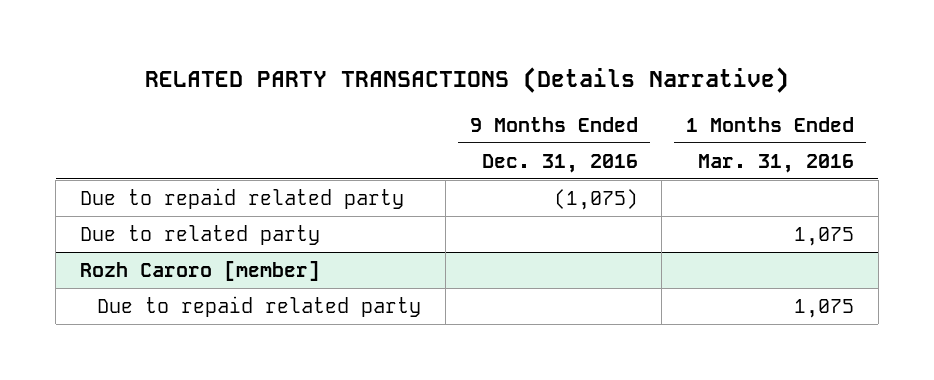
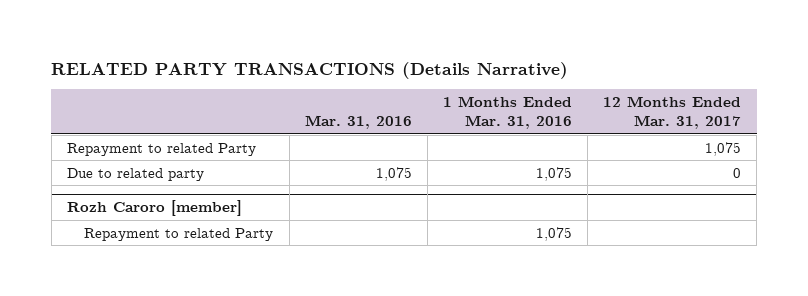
- | 9 Months Ended Dec. 31, 2016 | 1 Months Ended Mar. 31, 2016
+ | Mar. 31, 2016 | 1 Months Ended Mar. 31, 2016 | 12 Months Ended Mar. 31, 2017
- Due to repaid related party | (1,075) |
+ Repayment to related Party | | | 1,075
@ Rozh Caroro [member]
- Due to repaid related party | | 1,075
+ Repayment to related Party | | 1,075 |

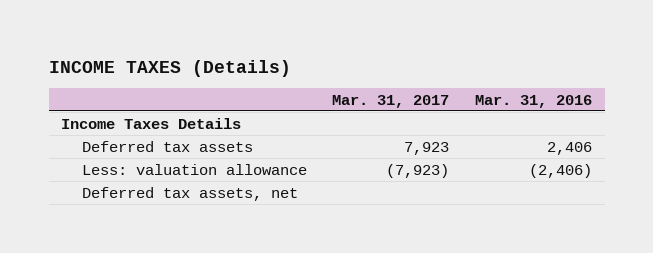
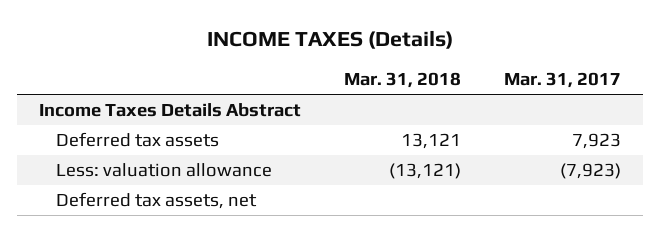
- | Mar. 31, 2017 | Mar. 31, 2016
+ | Mar. 31, 2018 | Mar. 31, 2017
- Income Taxes Details
+ Income Taxes Details Abstract

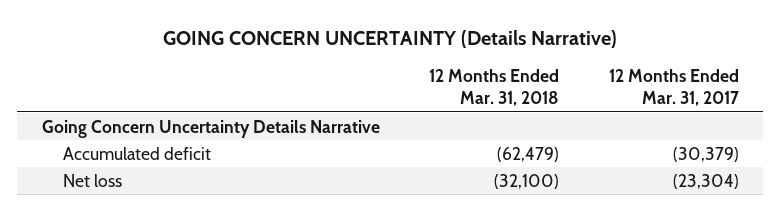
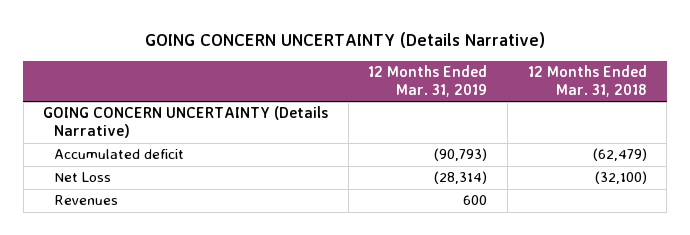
- | 12 Months Ended Mar. 31, 2018 | 12 Months Ended Mar. 31, 2017
+ | 12 Months Ended Mar. 31, 2019 | 12 Months Ended Mar. 31, 2018
- Going Concern Uncertainty Details Narrative
+ GOING CONCERN UNCERTAINTY (Details Narrative)
- Net loss | (32,100) | (23,304)
+ Net Loss | (28,314) | (32,100)
+ Revenues | 600 |

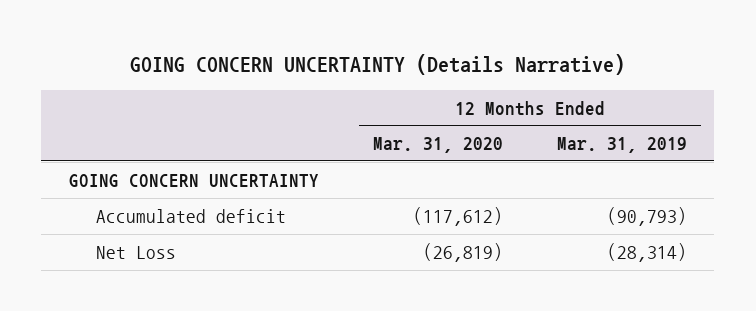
- | 12 Months Ended Mar. 31, 2019 | 12 Months Ended Mar. 31, 2018
+ | 12 Months Ended Mar. 31, 2020 | 12 Months Ended Mar. 31, 2019
- GOING CONCERN UNCERTAINTY (Details Narrative)
+ GOING CONCERN UNCERTAINTY
- Revenues | 600 |

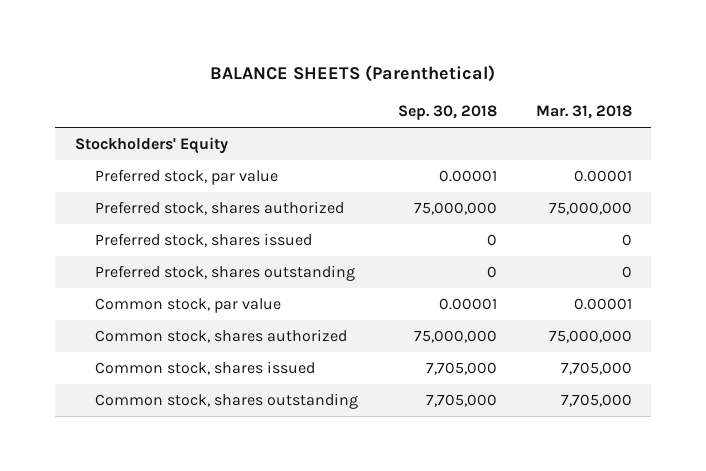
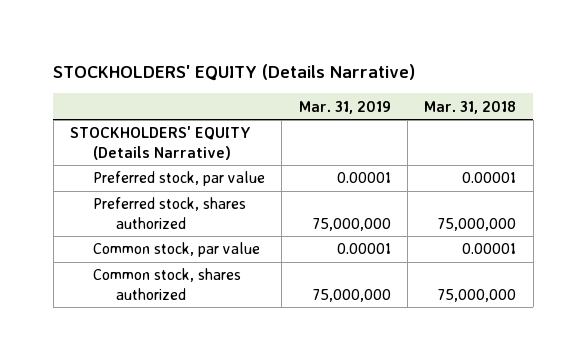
- BALANCE SHEETS (Parenthetical)
+ STOCKHOLDERS' EQUITY (Details Narrative)
- | Sep. 30, 2018 | Mar. 31, 2018
+ | Mar. 31, 2019 | Mar. 31, 2018
- Stockholders' Equity
+ STOCKHOLDERS' EQUITY (Details Narrative)
- Preferred stock, shares issued | 0 | 0
- Preferred stock, shares outstanding | 0 | 0
- Common stock, shares issued | 7,705,000 | 7,705,000
- Common stock, shares outstanding | 7,705,000 | 7,705,000

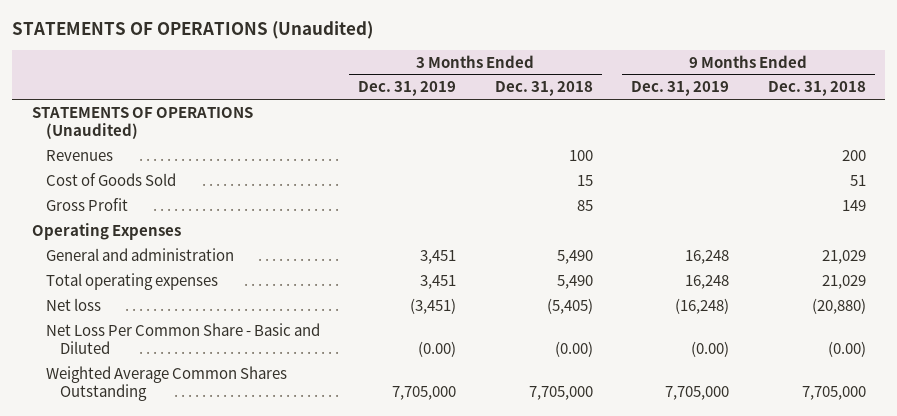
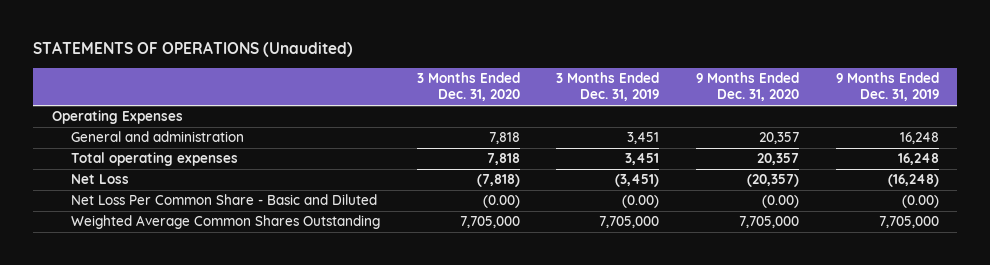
- | 3 Months Ended Dec. 31, 2019 | 3 Months Ended Dec. 31, 2018 | 9 Months Ended Dec. 31, 2019 | 9 Months Ended Dec. 31, 2018
+ | 3 Months Ended Dec. 31, 2020 | 3 Months Ended Dec. 31, 2019 | 9 Months Ended Dec. 31, 2020 | 9 Months Ended Dec. 31, 2019
- STATEMENTS OF OPERATIONS (Unaudited)
- Revenues | | 100 | | 200
- Cost of Goods Sold | | 15 | | 51
- Gross Profit | | 85 | | 149
- Net loss | (3,451) | (5,405) | (16,248) | (20,880)
+ Net Loss | (7,818) | (3,451) | (20,357) | (16,248)

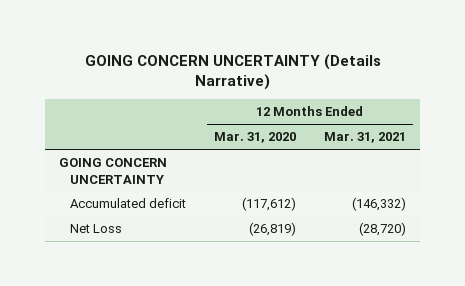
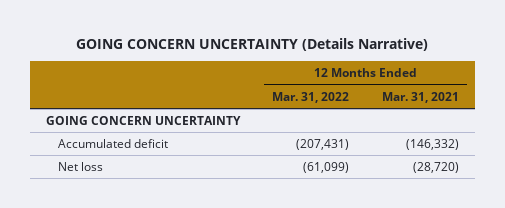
- | 12 Months Ended Mar. 31, 2020 | 12 Months Ended Mar. 31, 2021
+ | 12 Months Ended Mar. 31, 2022 | 12 Months Ended Mar. 31, 2021
- Net Loss | (26,819) | (28,720)
+ Net loss | (61,099) | (28,720)

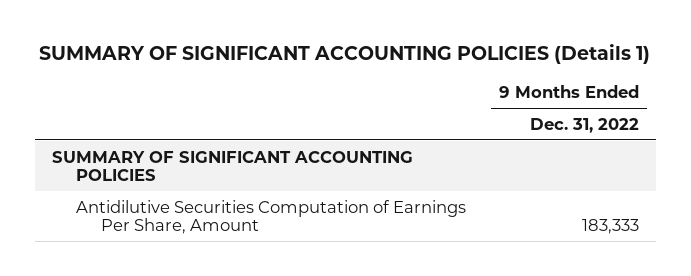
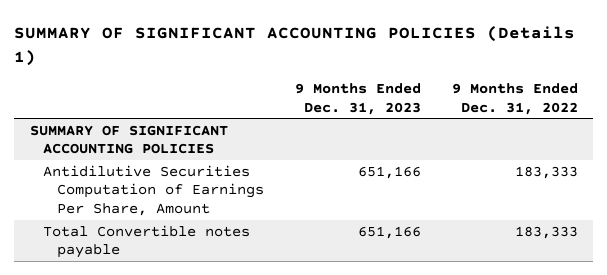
- | 9 Months Ended Dec. 31, 2022
+ | 9 Months Ended Dec. 31, 2023 | 9 Months Ended Dec. 31, 2022
+ Total Convertible notes payable | 651,166 | 183,333

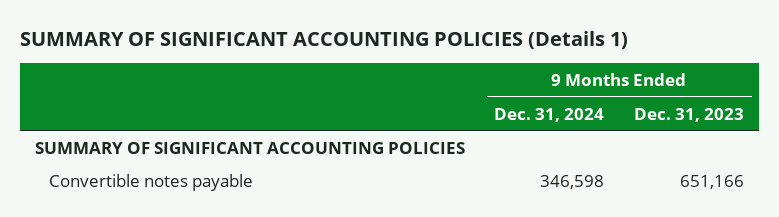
- | 9 Months Ended Dec. 31, 2023 | 9 Months Ended Dec. 31, 2022
+ | 9 Months Ended Dec. 31, 2024 | 9 Months Ended Dec. 31, 2023
- Antidilutive Securities Computation of Earnings Per Share, Amount | 651,166 | 183,333
- Total Convertible notes payable | 651,166 | 183,333
+ Convertible notes payable | 346,598 | 651,166

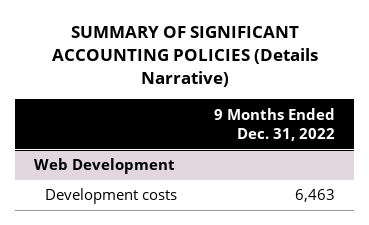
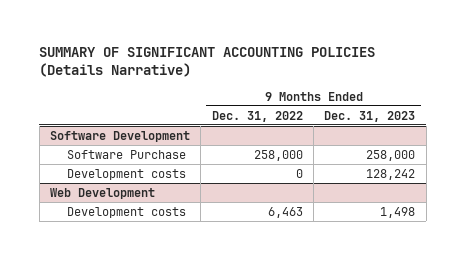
- | 9 Months Ended Dec. 31, 2022
+ | 9 Months Ended Dec. 31, 2022 | 9 Months Ended Dec. 31, 2023
+ Software Development
+ Software Purchase | 258,000 | 258,000
+ Development costs | 0 | 128,242

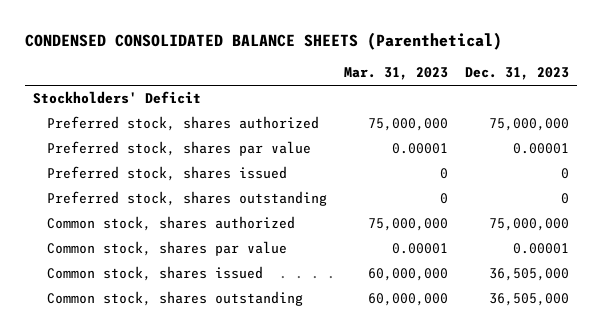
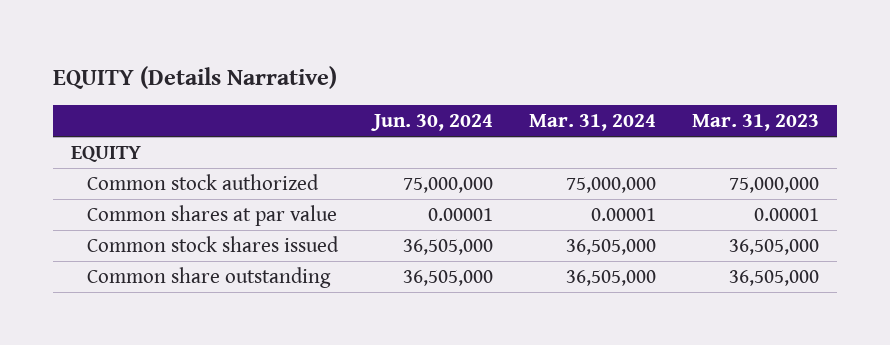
- CONDENSED CONSOLIDATED BALANCE SHEETS (Parenthetical)
+ EQUITY (Details Narrative)
- | Mar. 31, 2023 | Dec. 31, 2023
+ | Jun. 30, 2024 | Mar. 31, 2024 | Mar. 31, 2023
- Stockholders' Deficit
- Preferred stock, shares authorized | 75,000,000 | 75,000,000
- Preferred stock, shares par value | 0.00001 | 0.00001
- Preferred stock, shares issued | 0 | 0
- Preferred stock, shares outstanding | 0 | 0
- Common stock, shares authorized | 75,000,000 | 75,000,000
- Common stock, shares par value | 0.00001 | 0.00001
- Common stock, shares issued | 60,000,000 | 36,505,000
- Common stock, shares outstanding | 60,000,000 | 36,505,000
+ EQUITY
+ Common stock authorized | 75,000,000 | 75,000,000 | 75,000,000
+ Common shares at par value | 0.00001 | 0.00001 | 0.00001
+ Common stock shares issued | 36,505,000 | 36,505,000 | 36,505,000
+ Common share outstanding | 36,505,000 | 36,505,000 | 36,505,000

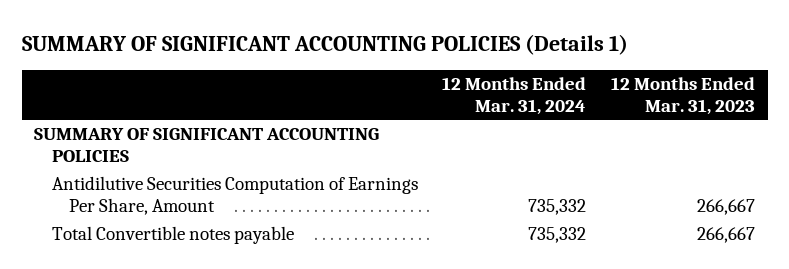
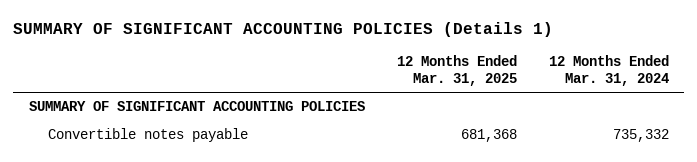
- | 12 Months Ended Mar. 31, 2024 | 12 Months Ended Mar. 31, 2023
+ | 12 Months Ended Mar. 31, 2025 | 12 Months Ended Mar. 31, 2024
- Antidilutive Securities Computation of Earnings Per Share, Amount | 735,332 | 266,667
- Total Convertible notes payable | 735,332 | 266,667
+ Convertible notes payable | 681,368 | 735,332

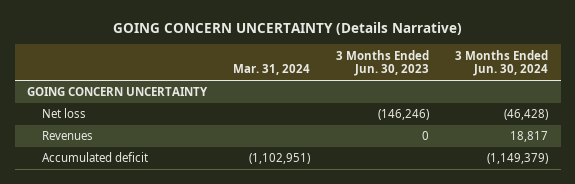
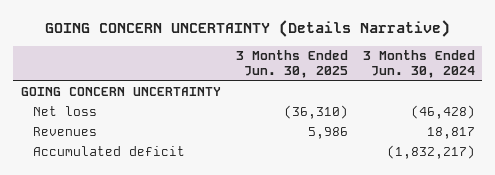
- | Mar. 31, 2024 | 3 Months Ended Jun. 30, 2023 | 3 Months Ended Jun. 30, 2024
+ | 3 Months Ended Jun. 30, 2025 | 3 Months Ended Jun. 30, 2024
- Accumulated deficit | (1,102,951) | | (1,149,379)
+ Accumulated deficit | | (1,832,217)

